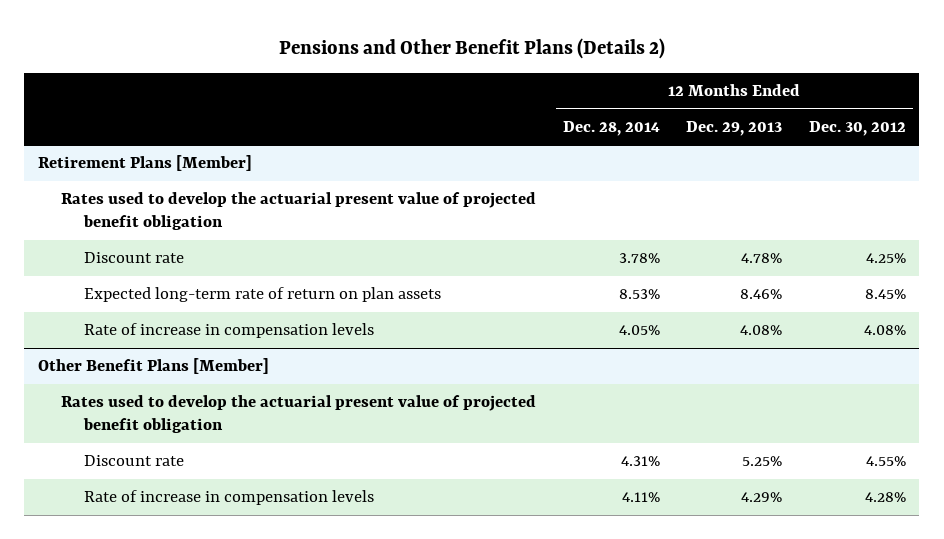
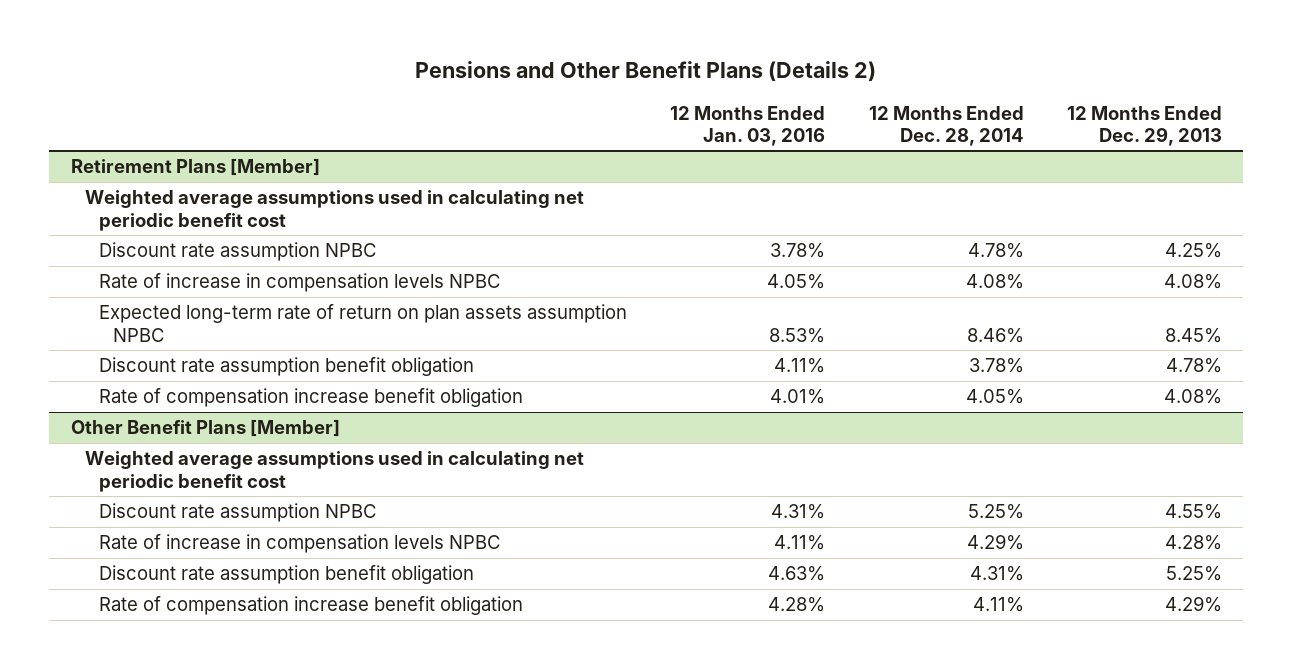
- | 12 Months Ended Dec. 28, 2014 | 12 Months Ended Dec. 29, 2013 | 12 Months Ended Dec. 30, 2012
+ | 12 Months Ended Jan. 03, 2016 | 12 Months Ended Dec. 28, 2014 | 12 Months Ended Dec. 29, 2013
@ Retirement Plans [Member]
- Rates used to develop the actuarial present value of projected benefit obligation
- Discount rate | 3.78% | 4.78% | 4.25%
- Expected long-term rate of return on plan assets | 8.53% | 8.46% | 8.45%
- Rate of increase in compensation levels | 4.05% | 4.08% | 4.08%
+ Weighted average assumptions used in calculating net periodic benefit cost
+ Discount rate assumption NPBC | 3.78% | 4.78% | 4.25%
+ Rate of increase in compensation levels NPBC | 4.05% | 4.08% | 4.08%
+ Expected long-term rate of return on plan assets assumption NPBC | 8.53% | 8.46% | 8.45%
+ Discount rate assumption benefit obligation | 4.11% | 3.78% | 4.78%
+ Rate of compensation increase benefit obligation | 4.01% | 4.05% | 4.08%
@ Other Benefit Plans [Member]
- Rates used to develop the actuarial present value of projected benefit obligation
- Discount rate | 4.31% | 5.25% | 4.55%
- Rate of increase in compensation levels | 4.11% | 4.29% | 4.28%
+ Weighted average assumptions used in calculating net periodic benefit cost
+ Discount rate assumption NPBC | 4.31% | 5.25% | 4.55%
+ Rate of increase in compensation levels NPBC | 4.11% | 4.29% | 4.28%
+ Discount rate assumption benefit obligation | 4.63% | 4.31% | 5.25%
+ Rate of compensation increase benefit obligation | 4.28% | 4.11% | 4.29%

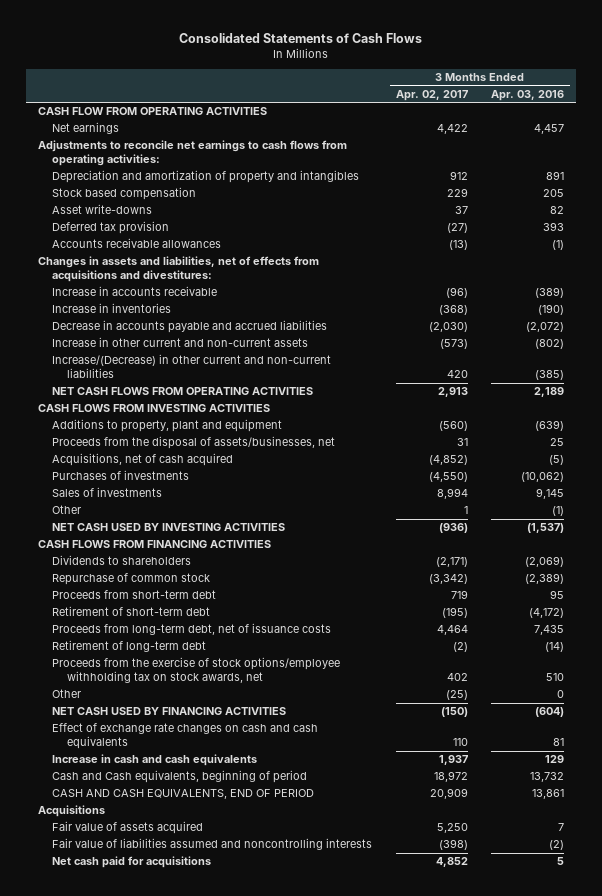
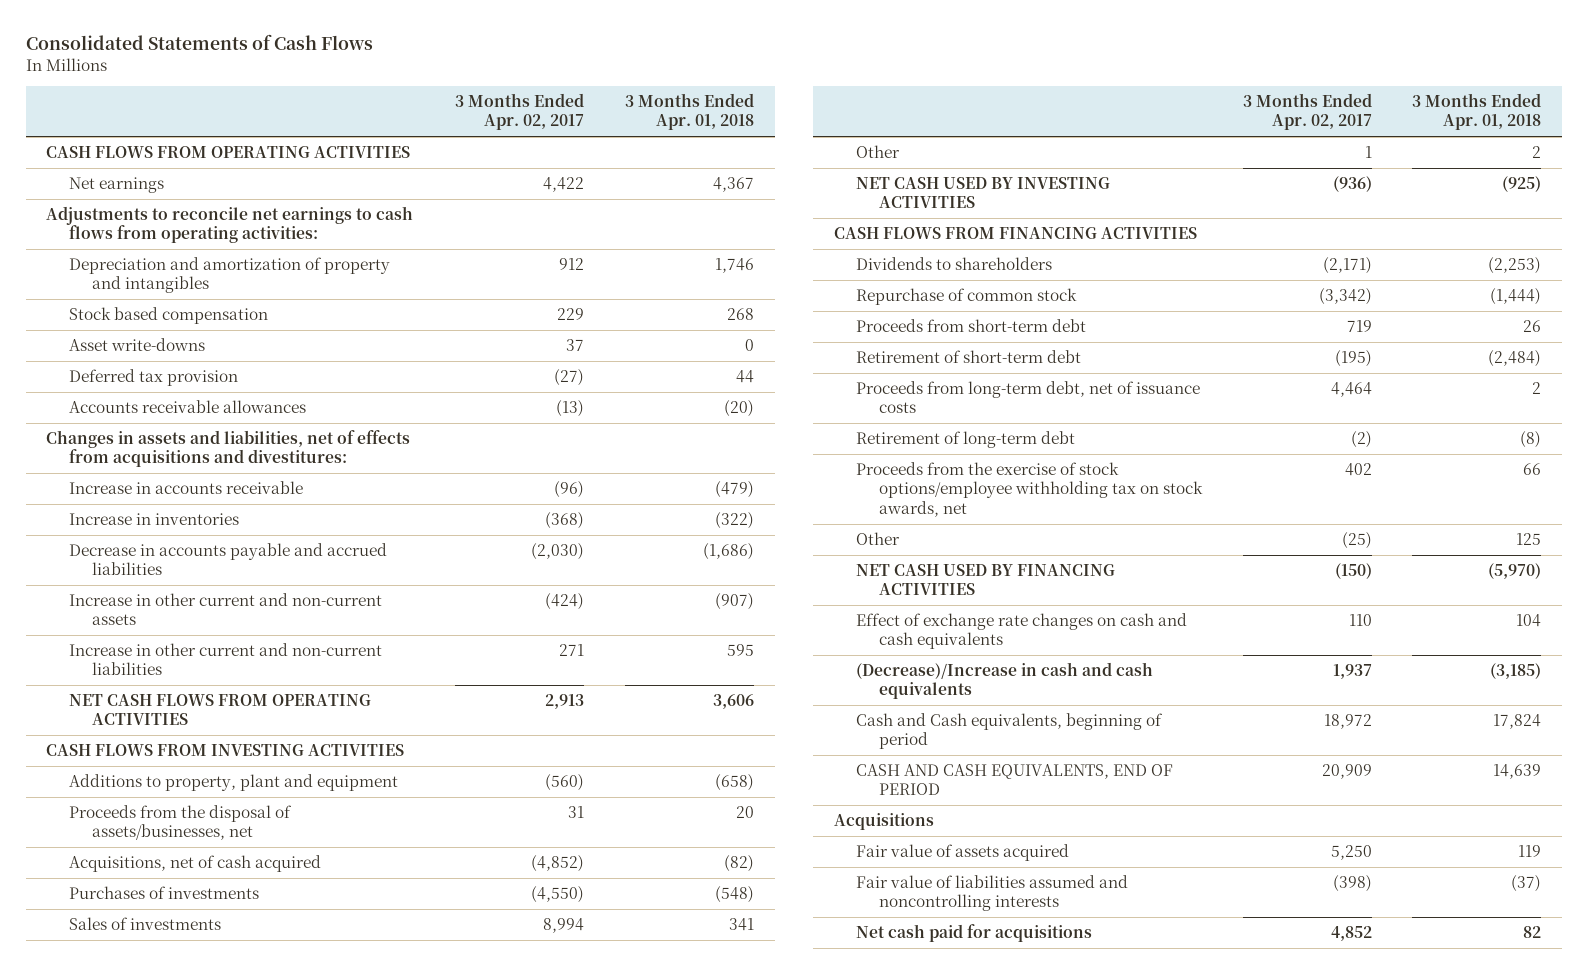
- | 3 Months Ended Apr. 02, 2017 | 3 Months Ended Apr. 03, 2016
+ | 3 Months Ended Apr. 02, 2017 | 3 Months Ended Apr. 01, 2018
- CASH FLOW FROM OPERATING ACTIVITIES
+ CASH FLOWS FROM OPERATING ACTIVITIES
- Increase in other current and non-current assets | (573) | (802)
- Increase/(Decrease) in other current and non-current liabilities | 420 | (385)
+ Increase in other current and non-current assets | (424) | (907)
+ Increase in other current and non-current liabilities | 271 | 595
- Increase in cash and cash equivalents | 1,937 | 129
+ (Decrease)/Increase in cash and cash equivalents | 1,937 | (3,185)

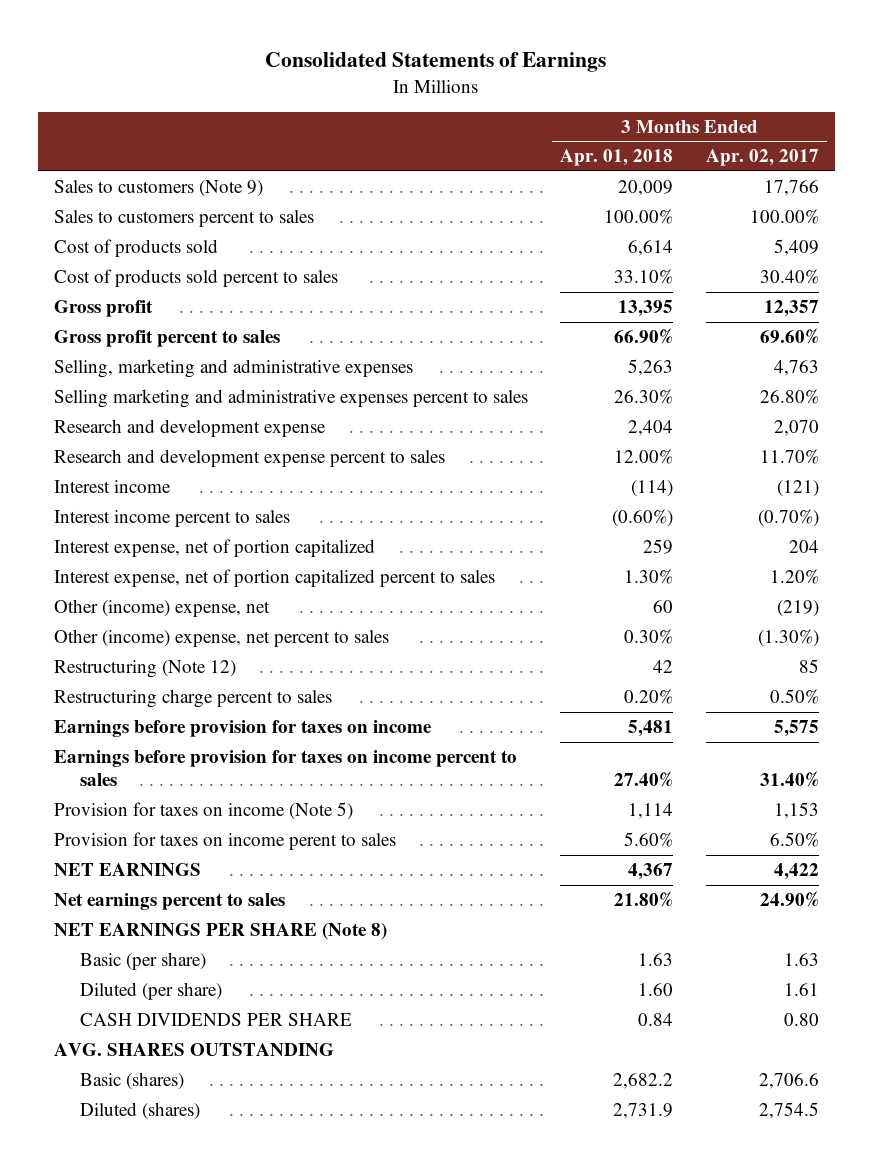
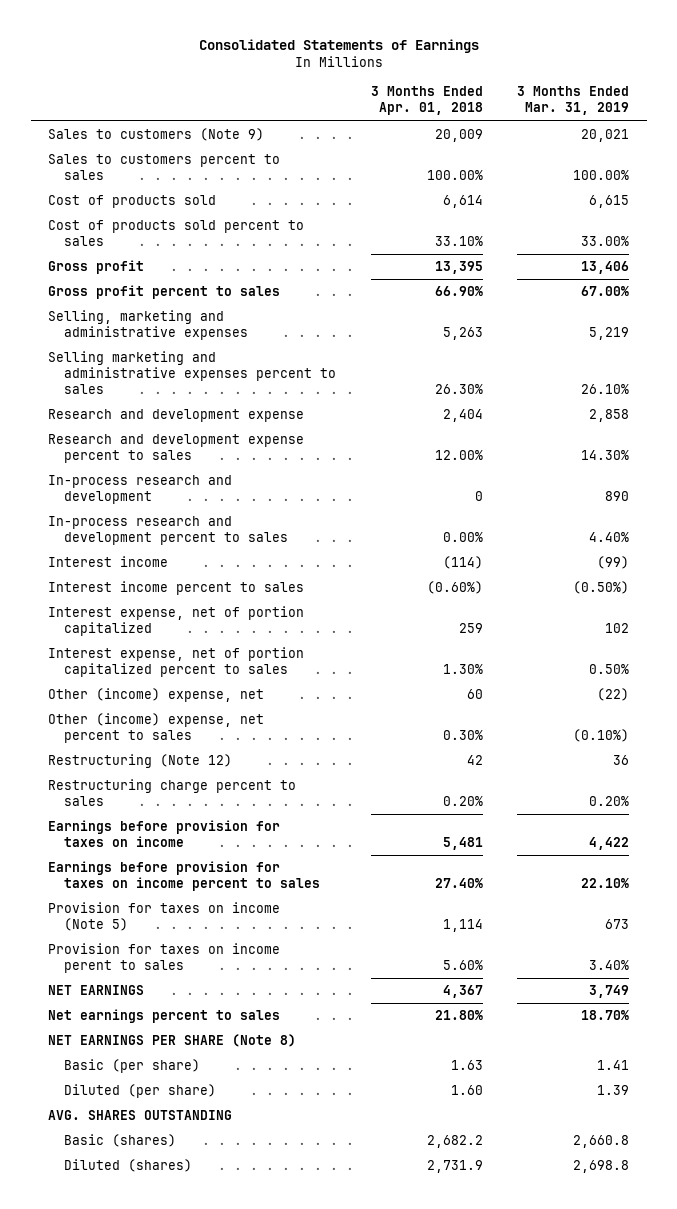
- | 3 Months Ended Apr. 01, 2018 | 3 Months Ended Apr. 02, 2017
+ | 3 Months Ended Apr. 01, 2018 | 3 Months Ended Mar. 31, 2019
+ In-process research and development | 0 | 890
+ In-process research and development percent to sales | 0.00% | 4.40%
- CASH DIVIDENDS PER SHARE | 0.84 | 0.80

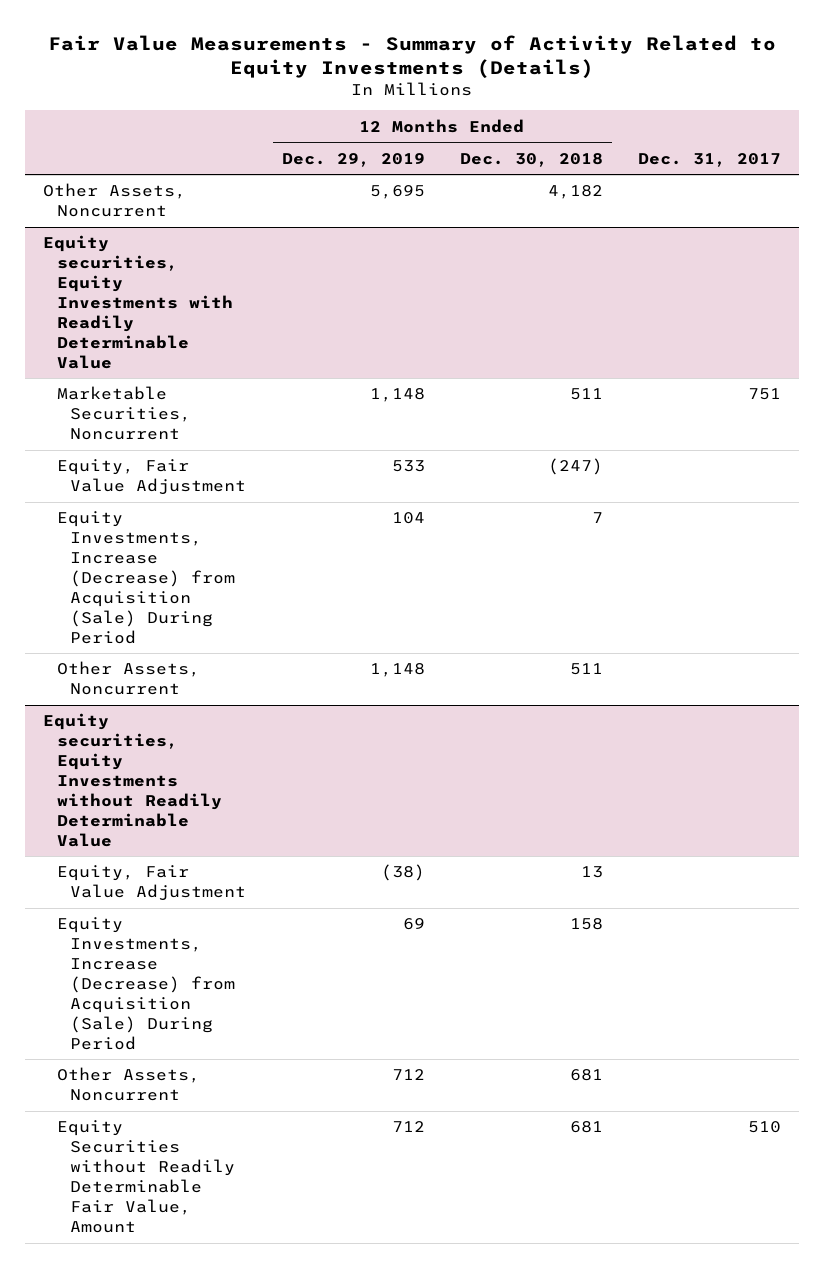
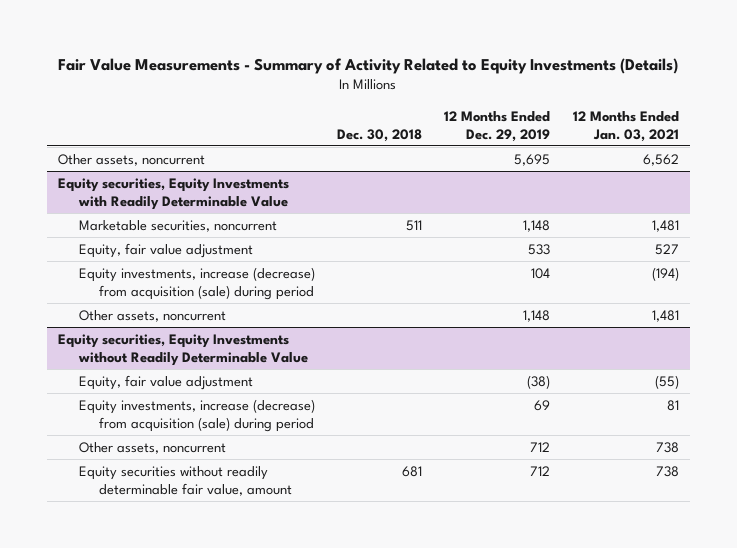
- | 12 Months Ended Dec. 29, 2019 | 12 Months Ended Dec. 30, 2018 | Dec. 31, 2017
+ | Dec. 30, 2018 | 12 Months Ended Dec. 29, 2019 | 12 Months Ended Jan. 03, 2021
- Other Assets, Noncurrent | 5,695 | 4,182 |
+ Other assets, noncurrent | | 5,695 | 6,562
@ Equity securities, Equity Investments with Readily Determinable Value
- Marketable Securities, Noncurrent | 1,148 | 511 | 751
- Equity, Fair Value Adjustment | 533 | (247) |
- Equity Investments, Increase (Decrease) from Acquisition (Sale) During Period | 104 | 7 |
- Other Assets, Noncurrent | 1,148 | 511 |
+ Marketable securities, noncurrent | 511 | 1,148 | 1,481
+ Equity, fair value adjustment | | 533 | 527
+ Equity investments, increase (decrease) from acquisition (sale) during period | | 104 | (194)
+ Other assets, noncurrent | | 1,148 | 1,481
@ Equity securities, Equity Investments without Readily Determinable Value
- Equity, Fair Value Adjustment | (38) | 13 |
- Equity Investments, Increase (Decrease) from Acquisition (Sale) During Period | 69 | 158 |
- Other Assets, Noncurrent | 712 | 681 |
- Equity Securities without Readily Determinable Fair Value, Amount | 712 | 681 | 510
+ Equity, fair value adjustment | | (38) | (55)
+ Equity investments, increase (decrease) from acquisition (sale) during period | | 69 | 81
+ Other assets, noncurrent | | 712 | 738
+ Equity securities without readily determinable fair value, amount | 681 | 712 | 738

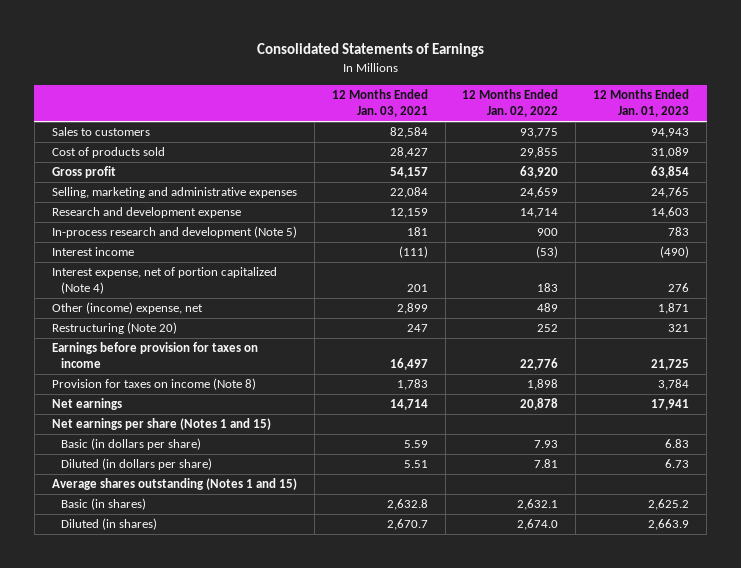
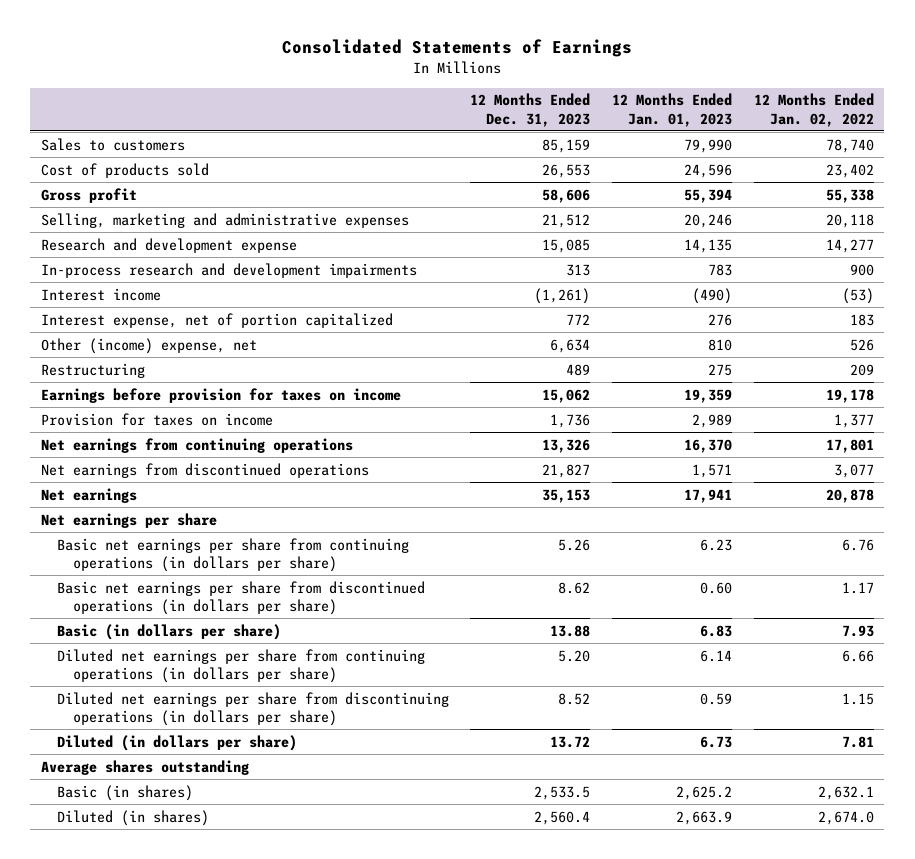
- | 12 Months Ended Jan. 03, 2021 | 12 Months Ended Jan. 02, 2022 | 12 Months Ended Jan. 01, 2023
+ | 12 Months Ended Dec. 31, 2023 | 12 Months Ended Jan. 01, 2023 | 12 Months Ended Jan. 02, 2022
- Sales to customers | 82,584 | 93,775 | 94,943
- Cost of products sold | 28,427 | 29,855 | 31,089
- Gross profit | 54,157 | 63,920 | 63,854
- Selling, marketing and administrative expenses | 22,084 | 24,659 | 24,765
- Research and development expense | 12,159 | 14,714 | 14,603
- In-process research and development (Note 5) | 181 | 900 | 783
+ Sales to customers | 85,159 | 79,990 | 78,740
+ Cost of products sold | 26,553 | 24,596 | 23,402
+ Gross profit | 58,606 | 55,394 | 55,338
+ Selling, marketing and administrative expenses | 21,512 | 20,246 | 20,118
+ Research and development expense | 15,085 | 14,135 | 14,277
+ In-process research and development impairments | 313 | 783 | 900
- Interest expense, net of portion capitalized (Note 4) | 201 | 183 | 276
- Other (income) expense, net | 2,899 | 489 | 1,871
- Restructuring (Note 20) | 247 | 252 | 321
- Earnings before provision for taxes on income | 16,497 | 22,776 | 21,725
- Provision for taxes on income (Note 8) | 1,783 | 1,898 | 3,784
+ Interest expense, net of portion capitalized | 772 | 276 | 183
+ Other (income) expense, net | 6,634 | 810 | 526
+ Restructuring | 489 | 275 | 209
+ Earnings before provision for taxes on income | 15,062 | 19,359 | 19,178
+ Provision for taxes on income | 1,736 | 2,989 | 1,377
+ Net earnings from continuing operations | 13,326 | 16,370 | 17,801
+ Net earnings from discontinued operations | 21,827 | 1,571 | 3,077
- Net earnings per share (Notes 1 and 15)
+ Net earnings per share
+ Basic net earnings per share from continuing operations (in dollars per share) | 5.26 | 6.23 | 6.76
+ Basic net earnings per share from discontinued operations (in dollars per share) | 8.62 | 0.60 | 1.17
+ Diluted net earnings per share from continuing operations (in dollars per share) | 5.20 | 6.14 | 6.66
+ Diluted net earnings per share from discontinuing operations (in dollars per share) | 8.52 | 0.59 | 1.15
- Average shares outstanding (Notes 1 and 15)
+ Average shares outstanding

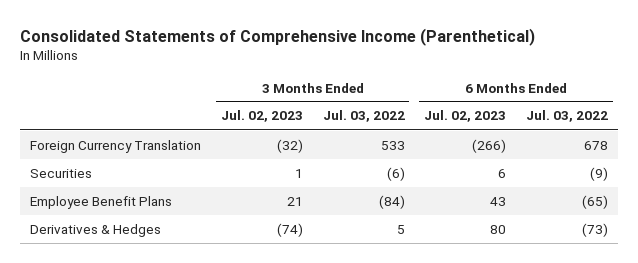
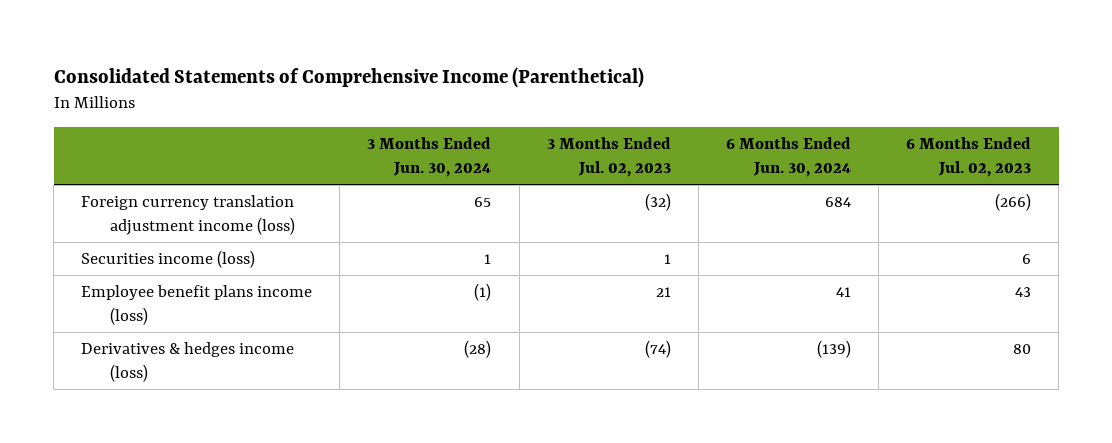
- | 3 Months Ended Jul. 02, 2023 | 3 Months Ended Jul. 03, 2022 | 6 Months Ended Jul. 02, 2023 | 6 Months Ended Jul. 03, 2022
+ | 3 Months Ended Jun. 30, 2024 | 3 Months Ended Jul. 02, 2023 | 6 Months Ended Jun. 30, 2024 | 6 Months Ended Jul. 02, 2023
- Foreign Currency Translation | (32) | 533 | (266) | 678
- Securities | 1 | (6) | 6 | (9)
- Employee Benefit Plans | 21 | (84) | 43 | (65)
- Derivatives & Hedges | (74) | 5 | 80 | (73)
+ Foreign currency translation adjustment income (loss) | 65 | (32) | 684 | (266)
+ Securities income (loss) | 1 | 1 | | 6
+ Employee benefit plans income (loss) | (1) | 21 | 41 | 43
+ Derivatives & hedges income (loss) | (28) | (74) | (139) | 80

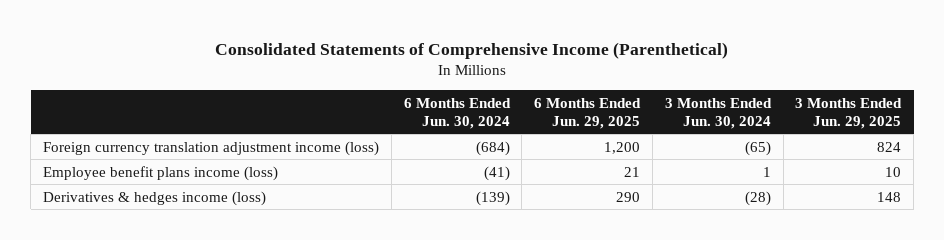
- | 3 Months Ended Jun. 30, 2024 | 3 Months Ended Jul. 02, 2023 | 6 Months Ended Jun. 30, 2024 | 6 Months Ended Jul. 02, 2023
+ | 6 Months Ended Jun. 30, 2024 | 6 Months Ended Jun. 29, 2025 | 3 Months Ended Jun. 30, 2024 | 3 Months Ended Jun. 29, 2025
- Foreign currency translation adjustment income (loss) | 65 | (32) | 684 | (266)
- Securities income (loss) | 1 | 1 | | 6
- Employee benefit plans income (loss) | (1) | 21 | 41 | 43
+ Foreign currency translation adjustment income (loss) | (684) | 1,200 | (65) | 824
+ Employee benefit plans income (loss) | (41) | 21 | 1 | 10

